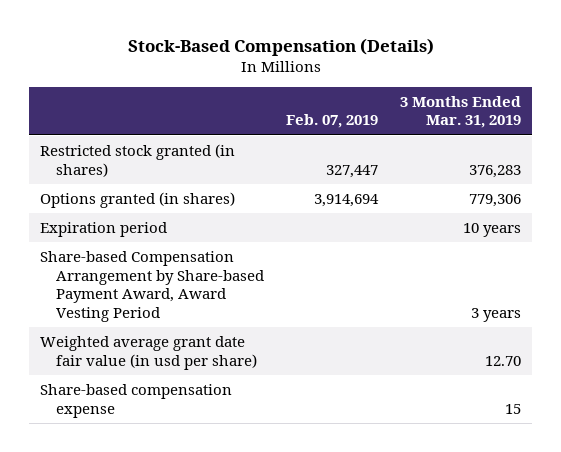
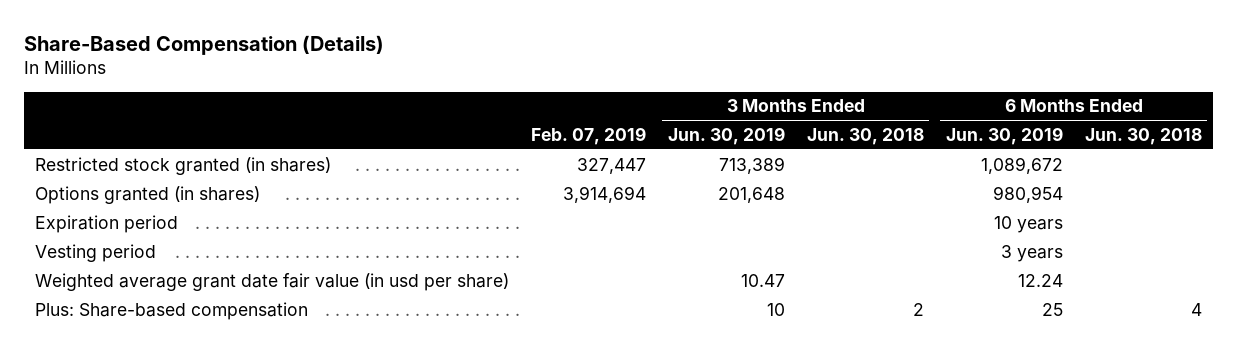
- Stock-Based Compensation (Details)
+ Share-Based Compensation (Details)
- | Feb. 07, 2019 | 3 Months Ended Mar. 31, 2019
+ | Feb. 07, 2019 | 3 Months Ended Jun. 30, 2019 | 3 Months Ended Jun. 30, 2018 | 6 Months Ended Jun. 30, 2019 | 6 Months Ended Jun. 30, 2018
- Share-based Compensation Arrangement by Share-based Payment Award, Award Vesting Period | | 3 years
+ Vesting period | | | | 3 years |
- Share-based compensation expense | | 15
+ Plus: Share-based compensation | | 10 | 2 | 25 | 4

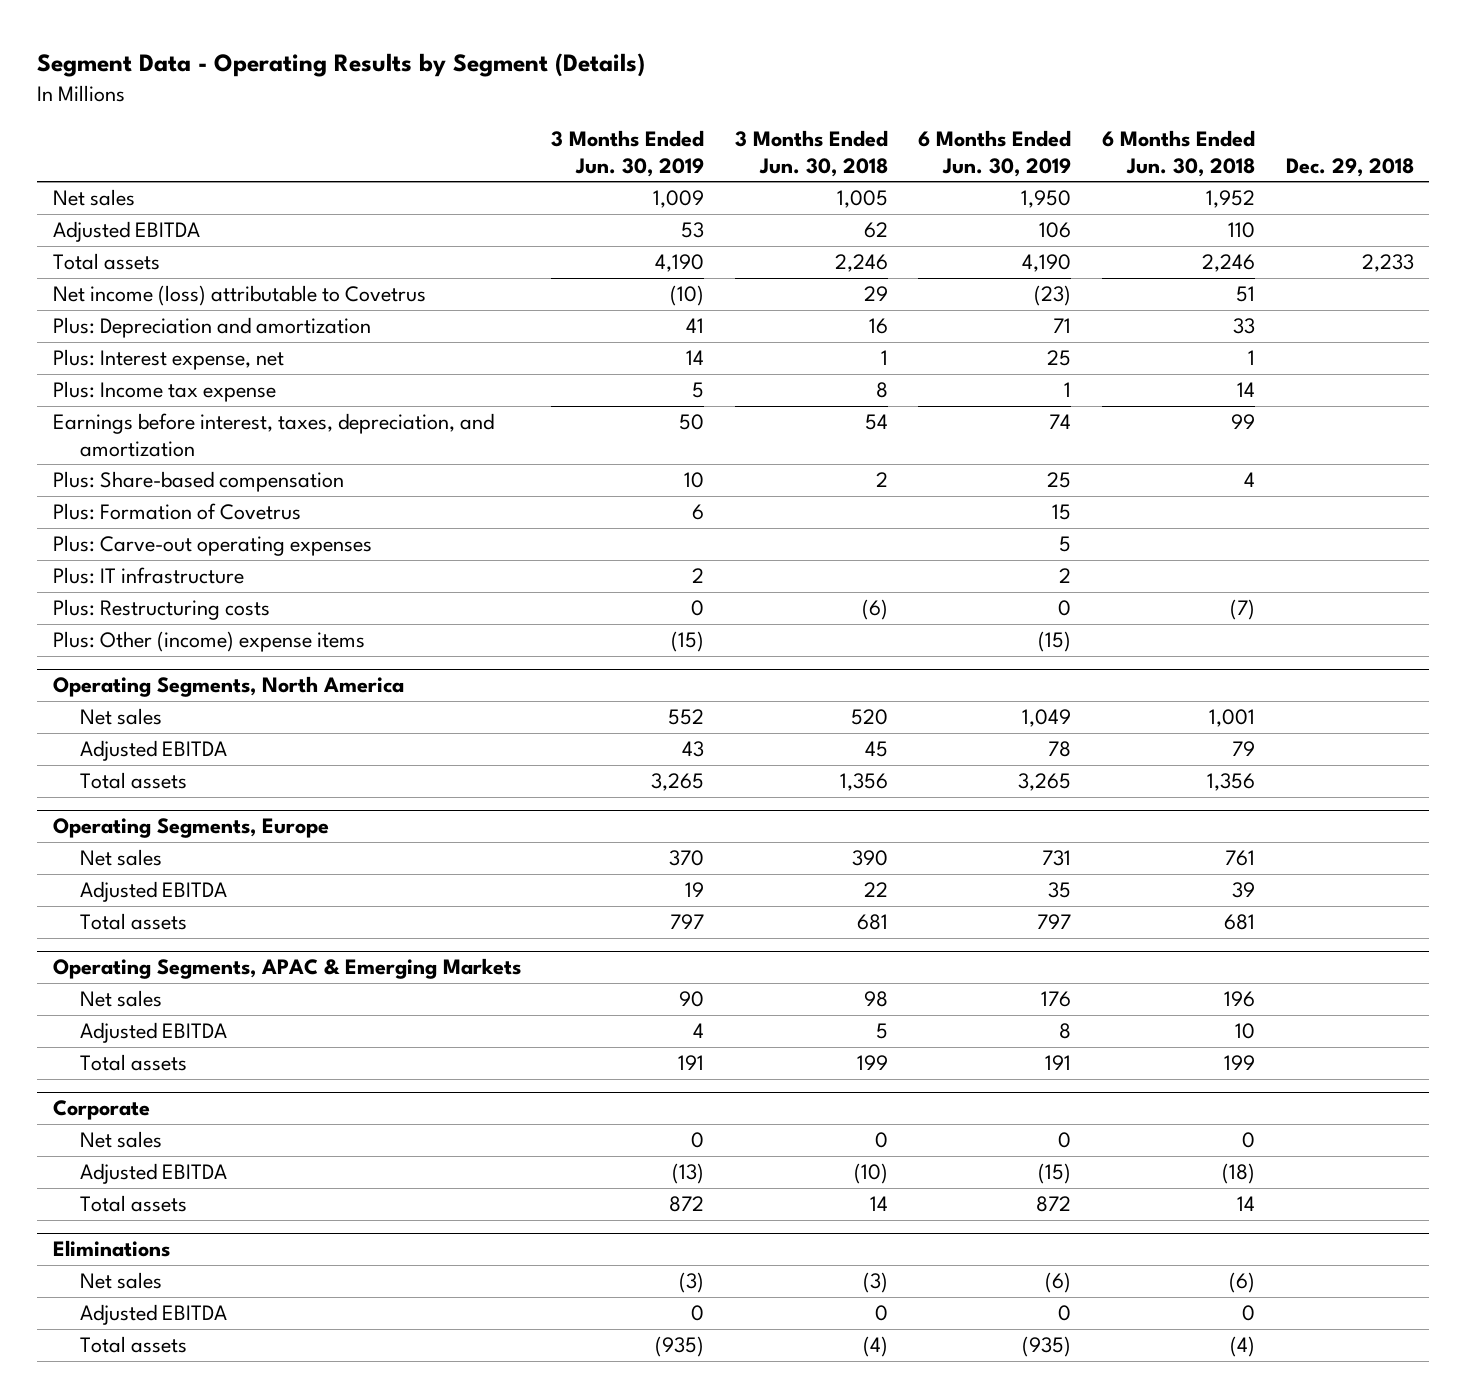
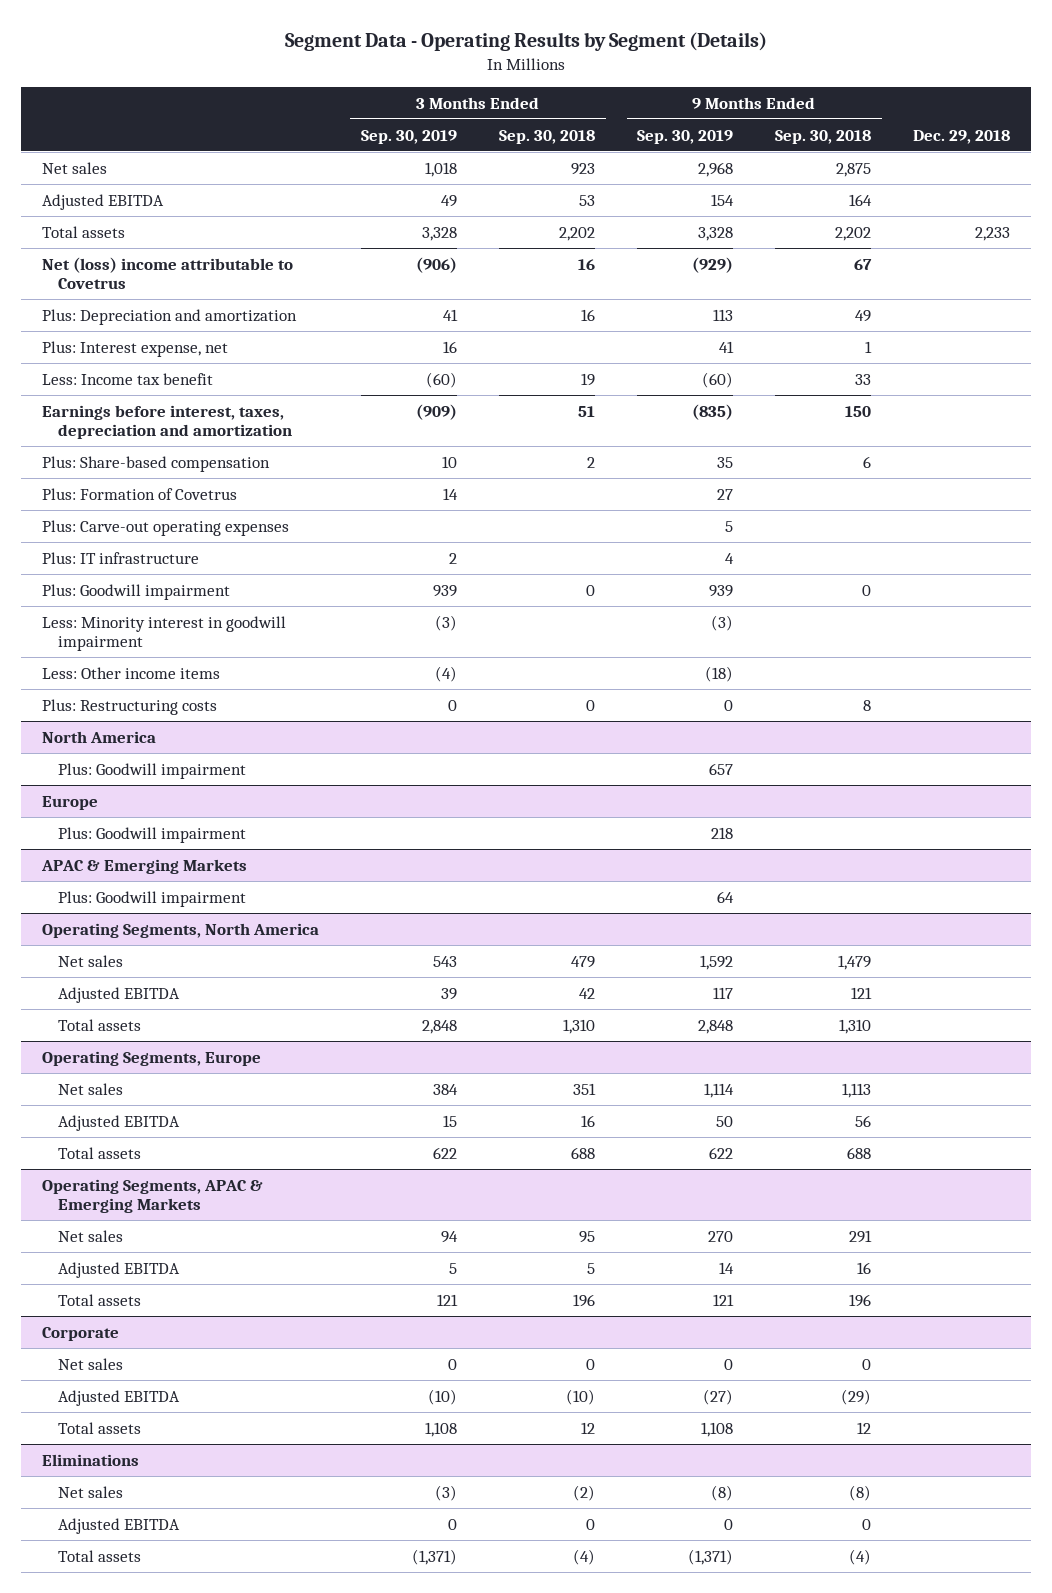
- | 3 Months Ended Jun. 30, 2019 | 3 Months Ended Jun. 30, 2018 | 6 Months Ended Jun. 30, 2019 | 6 Months Ended Jun. 30, 2018 | Dec. 29, 2018
+ | 3 Months Ended Sep. 30, 2019 | 3 Months Ended Sep. 30, 2018 | 9 Months Ended Sep. 30, 2019 | 9 Months Ended Sep. 30, 2018 | Dec. 29, 2018
- Net income (loss) attributable to Covetrus | (10) | 29 | (23) | 51 |
+ Net (loss) income attributable to Covetrus | (906) | 16 | (929) | 67 |
- Plus: Income tax expense | 5 | 8 | 1 | 14 |
- Earnings before interest, taxes, depreciation, and amortization | 50 | 54 | 74 | 99 |
+ Less: Income tax benefit | (60) | 19 | (60) | 33 |
+ Earnings before interest, taxes, depreciation and amortization | (909) | 51 | (835) | 150 |
+ Plus: Goodwill impairment | 939 | 0 | 939 | 0 |
+ Less: Minority interest in goodwill impairment | (3) | | (3) | |
+ Less: Other income items | (4) | | (18) | |
- Plus: Other (income) expense items | (15) | | (15) | |
+ North America
+ Plus: Goodwill impairment | | | 657 | |
+ Europe
+ Plus: Goodwill impairment | | | 218 | |
+ APAC & Emerging Markets
+ Plus: Goodwill impairment | | | 64 | |

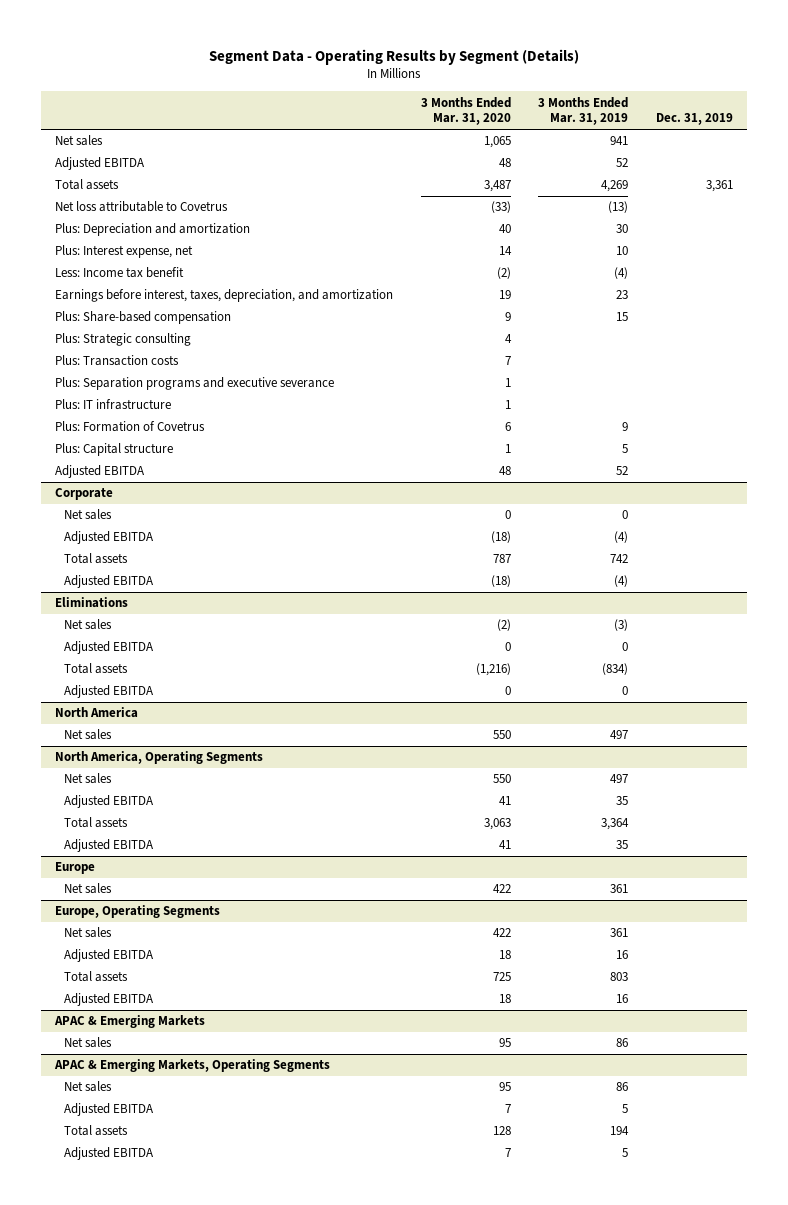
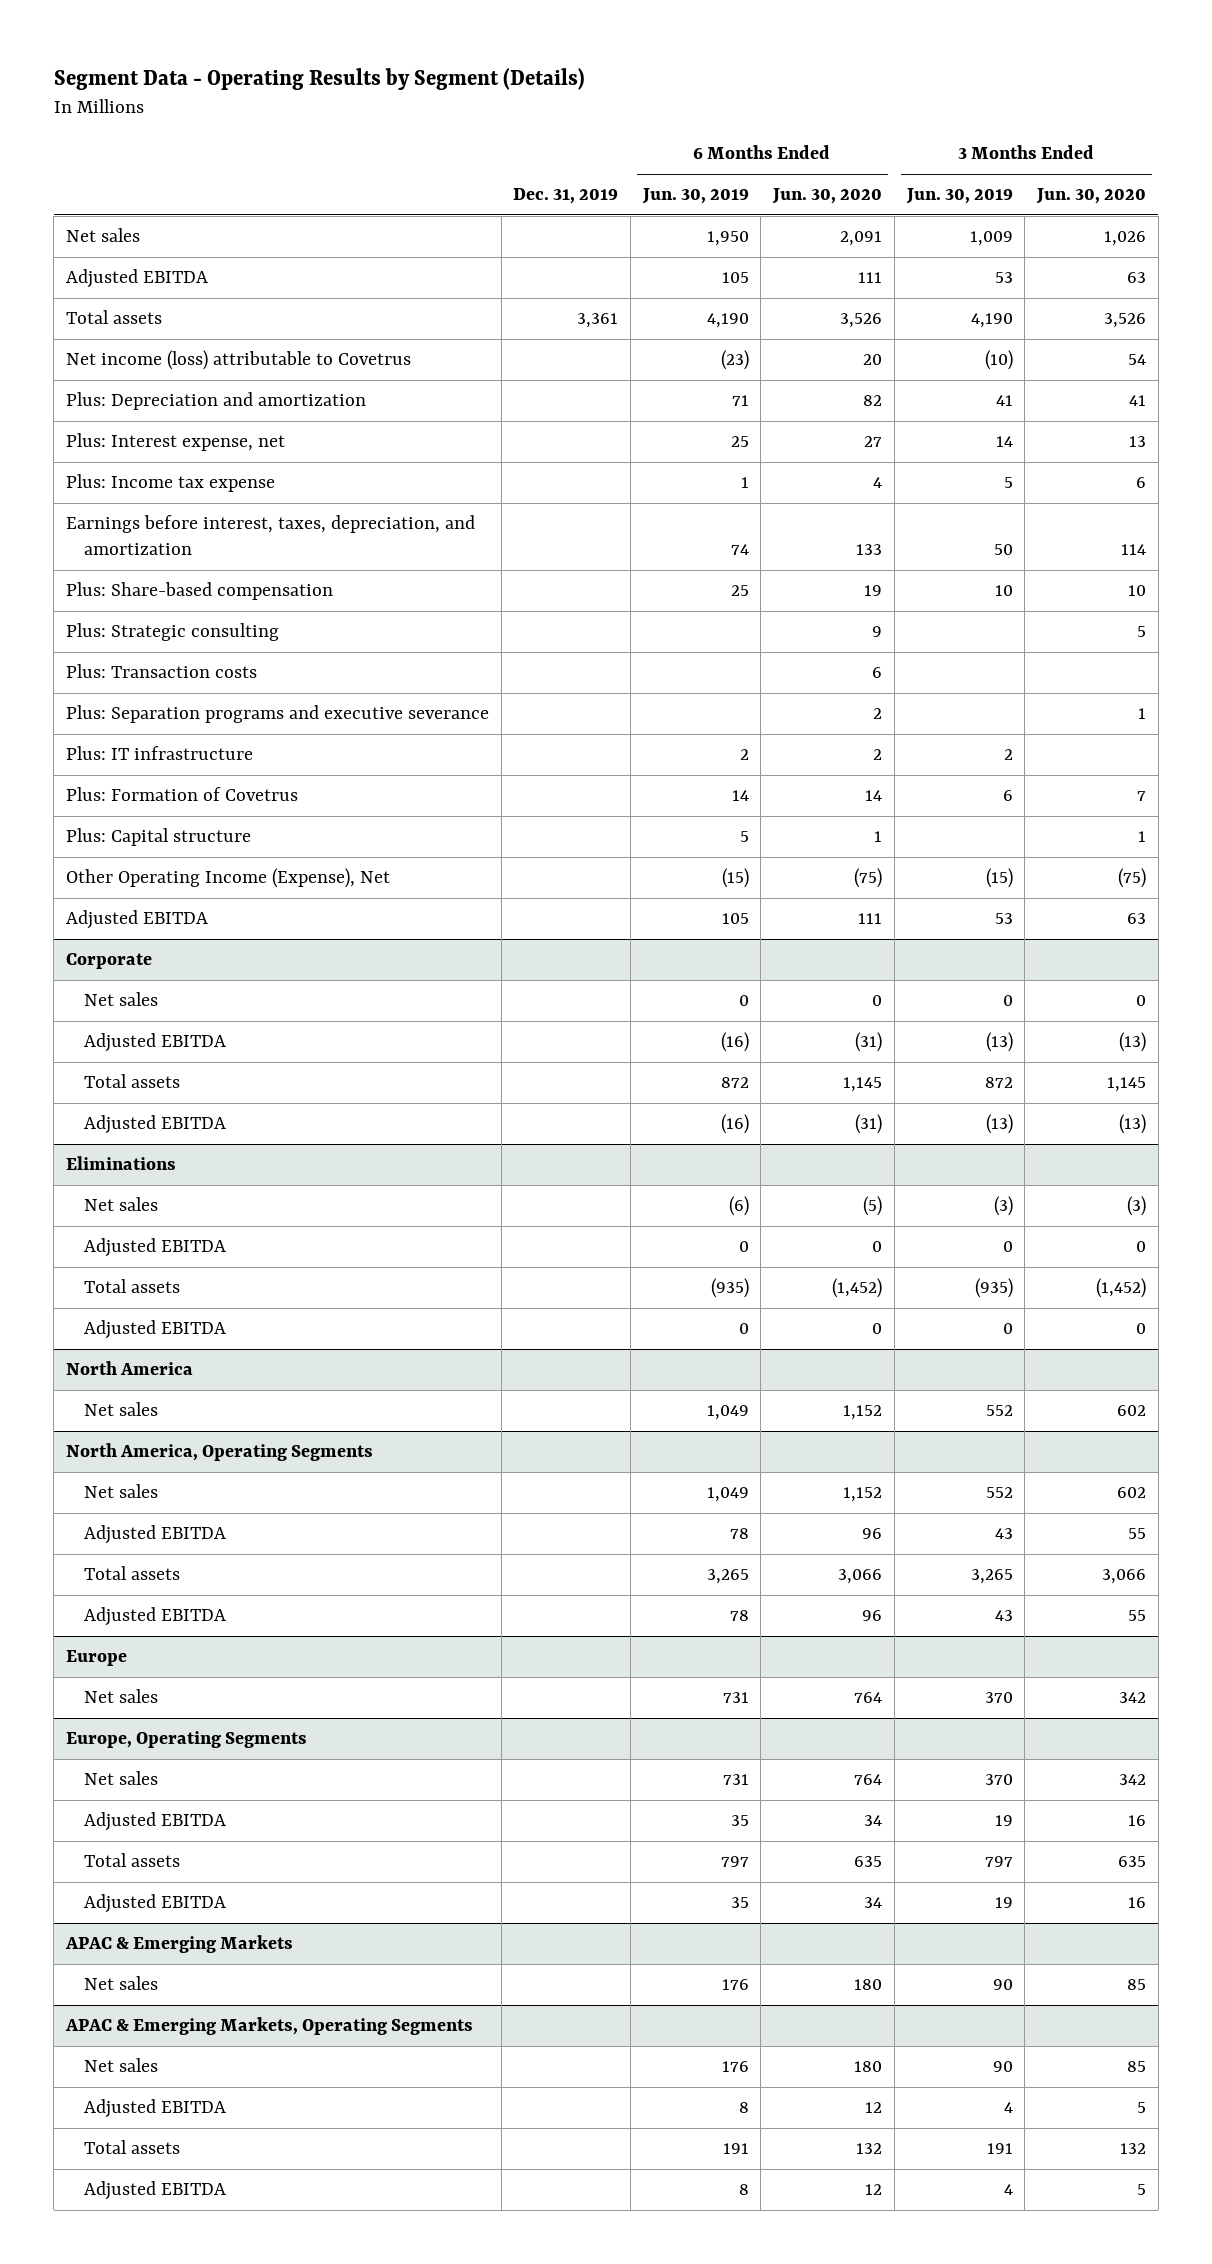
- | 3 Months Ended Mar. 31, 2020 | 3 Months Ended Mar. 31, 2019 | Dec. 31, 2019
+ | Dec. 31, 2019 | 6 Months Ended Jun. 30, 2019 | 6 Months Ended Jun. 30, 2020 | 3 Months Ended Jun. 30, 2019 | 3 Months Ended Jun. 30, 2020
- Net loss attributable to Covetrus | (33) | (13) |
+ Net income (loss) attributable to Covetrus | | (23) | 20 | (10) | 54
- Less: Income tax benefit | (2) | (4) |
+ Plus: Income tax expense | | 1 | 4 | 5 | 6
+ Other Operating Income (Expense), Net | | (15) | (75) | (15) | (75)

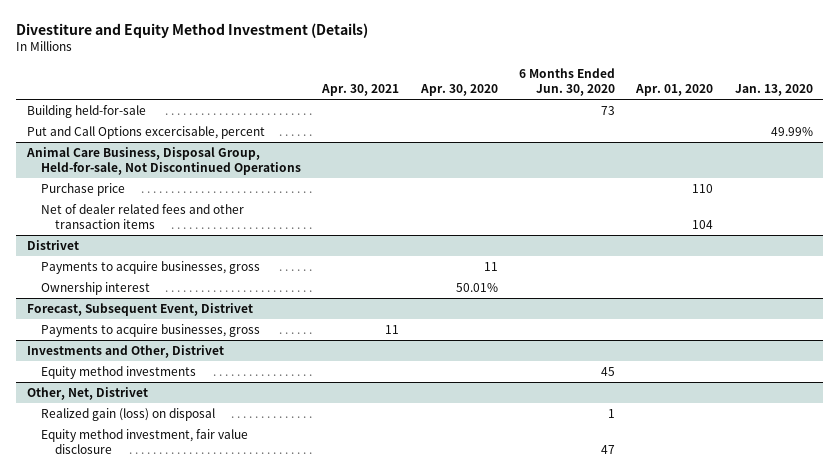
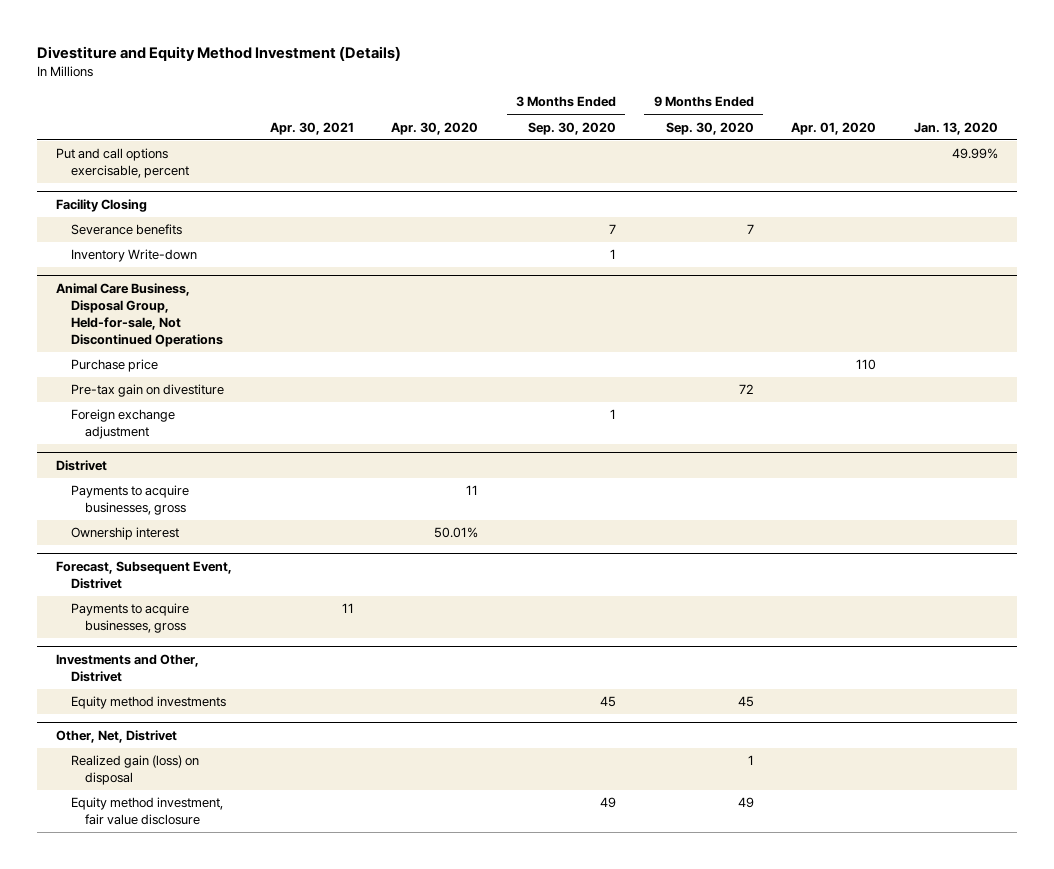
- | Apr. 30, 2021 | Apr. 30, 2020 | 6 Months Ended Jun. 30, 2020 | Apr. 01, 2020 | Jan. 13, 2020
+ | Apr. 30, 2021 | Apr. 30, 2020 | 3 Months Ended Sep. 30, 2020 | 9 Months Ended Sep. 30, 2020 | Apr. 01, 2020 | Jan. 13, 2020
- Building held-for-sale | | | 73 | |
- Put and Call Options excercisable, percent | | | | | 49.99%
+ Put and call options exercisable, percent | | | | | | 49.99%
+ Facility Closing
+ Severance benefits | | | 7 | 7 | |
+ Inventory Write-down | | | 1 | | |
@ Animal Care Business, Disposal Group, Held-for-sale, Not Discontinued Operations
- Net of dealer related fees and other transaction items | | | | 104 |
+ Pre-tax gain on divestiture | | | | 72 | |
+ Foreign exchange adjustment | | | 1 | | |

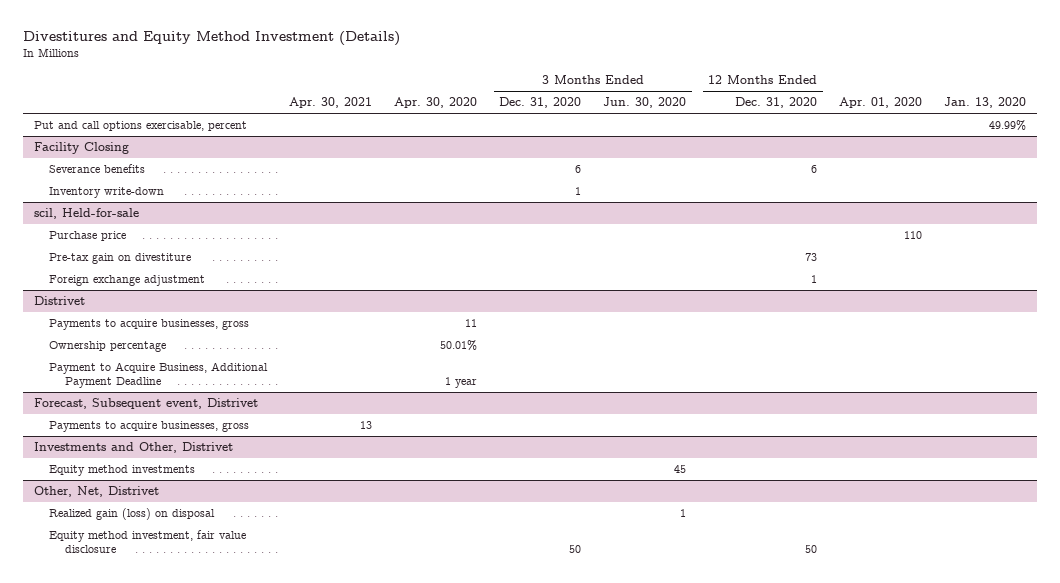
- Divestiture and Equity Method Investment (Details)
+ Divestitures and Equity Method Investment (Details)
- | Apr. 30, 2021 | Apr. 30, 2020 | 3 Months Ended Sep. 30, 2020 | 9 Months Ended Sep. 30, 2020 | Apr. 01, 2020 | Jan. 13, 2020
+ | Apr. 30, 2021 | Apr. 30, 2020 | 3 Months Ended Dec. 31, 2020 | 3 Months Ended Jun. 30, 2020 | 12 Months Ended Dec. 31, 2020 | Apr. 01, 2020 | Jan. 13, 2020
@ Facility Closing
- Inventory Write-down | | | 1 | | |
- Animal Care Business, Disposal Group, Held-for-sale, Not Discontinued Operations
@ Facility Closing
+ Inventory write-down | | | 1 | | | |
+ scil, Held-for-sale
@ Distrivet
- Ownership interest | | 50.01% | | | |
- Forecast, Subsequent Event, Distrivet
- Payments to acquire businesses, gross | 11 | | | | |
@ Distrivet
+ Ownership percentage | | 50.01% | | | | |
+ Payment to Acquire Business, Additional Payment Deadline | | 1 year | | | | |
+ Forecast, Subsequent event, Distrivet
+ Payments to acquire businesses, gross | 13 | | | | | |

